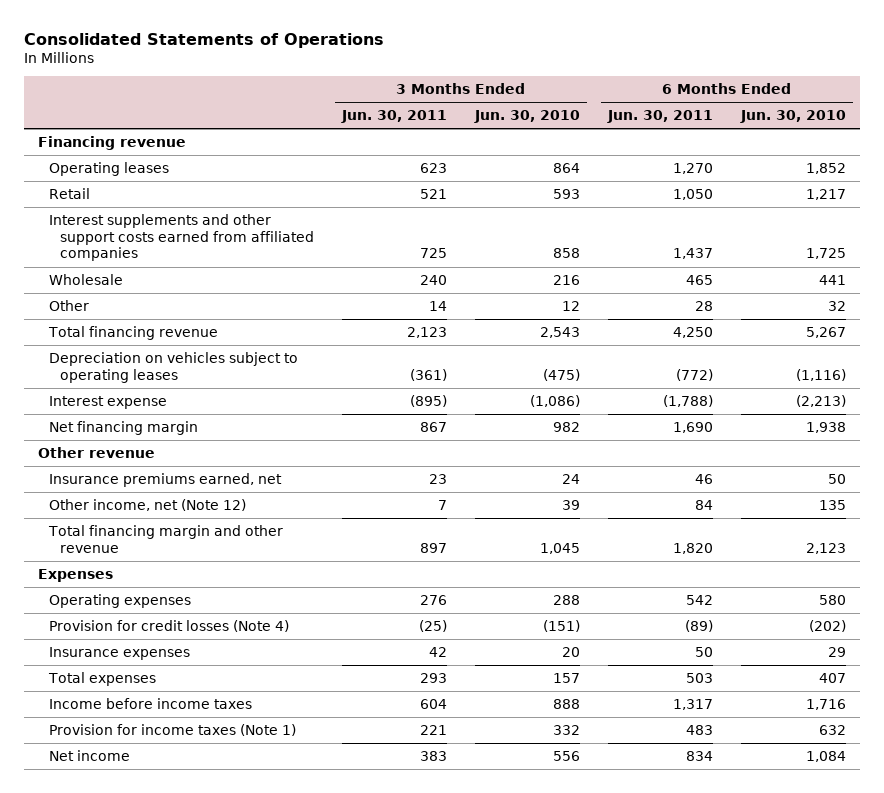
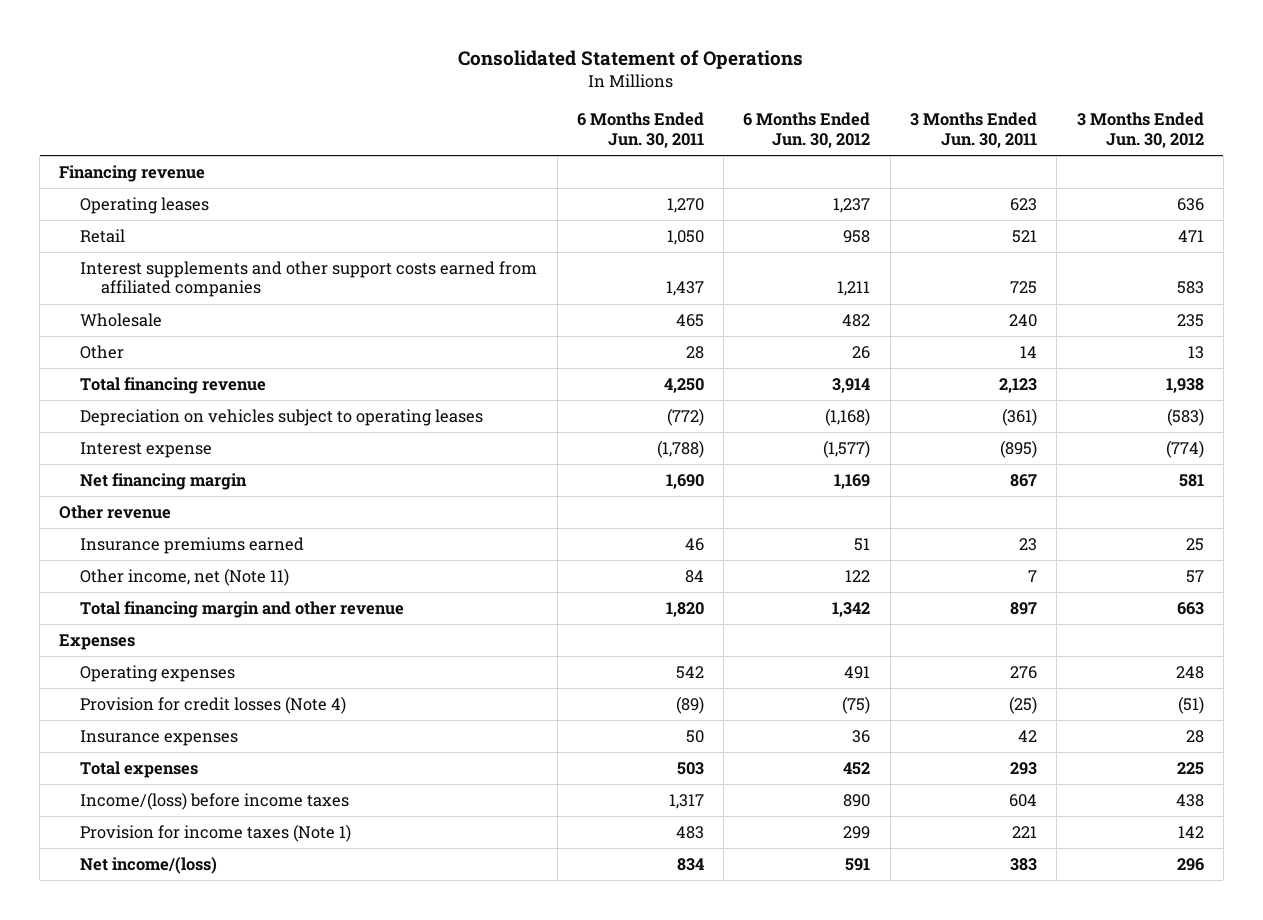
- Consolidated Statements of Operations
+ Consolidated Statement of Operations
- | 3 Months Ended Jun. 30, 2011 | 3 Months Ended Jun. 30, 2010 | 6 Months Ended Jun. 30, 2011 | 6 Months Ended Jun. 30, 2010
+ | 6 Months Ended Jun. 30, 2011 | 6 Months Ended Jun. 30, 2012 | 3 Months Ended Jun. 30, 2011 | 3 Months Ended Jun. 30, 2012
- Insurance premiums earned, net | 23 | 24 | 46 | 50
- Other income, net (Note 12) | 7 | 39 | 84 | 135
+ Insurance premiums earned | 46 | 51 | 23 | 25
+ Other income, net (Note 11) | 84 | 122 | 7 | 57
- Income before income taxes | 604 | 888 | 1,317 | 1,716
+ Income/(loss) before income taxes | 1,317 | 890 | 604 | 438
- Net income | 383 | 556 | 834 | 1,084
+ Net income/(loss) | 834 | 591 | 383 | 296

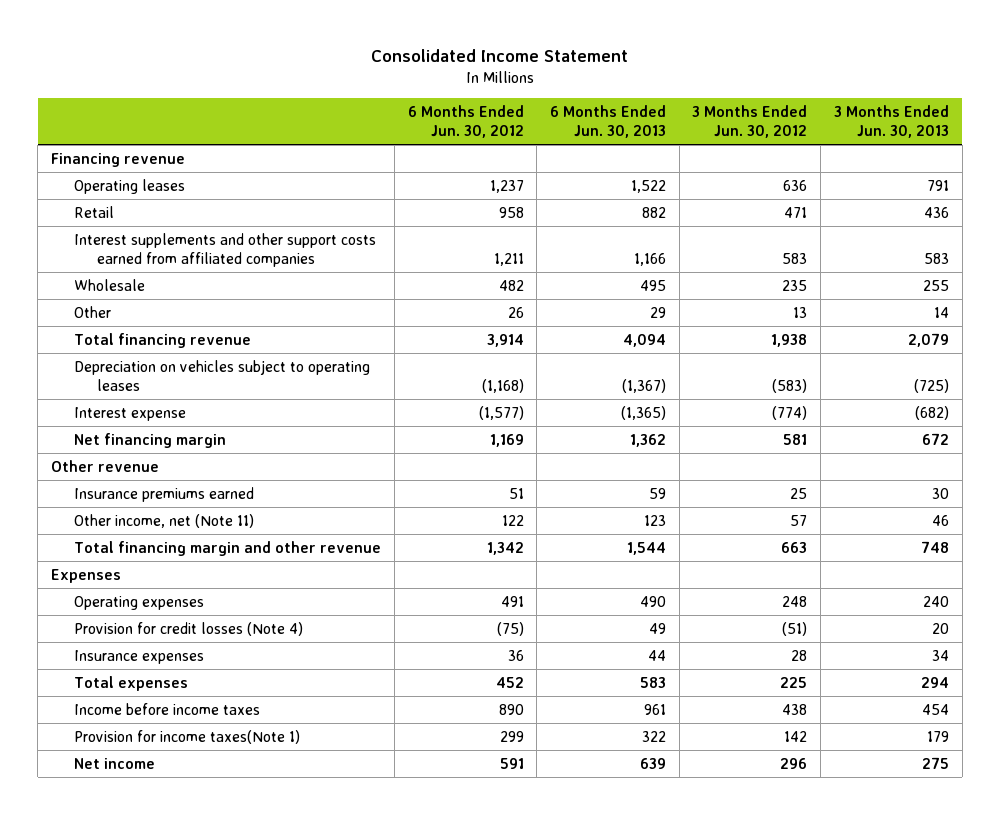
- Consolidated Statement of Operations
+ Consolidated Income Statement
- | 6 Months Ended Jun. 30, 2011 | 6 Months Ended Jun. 30, 2012 | 3 Months Ended Jun. 30, 2011 | 3 Months Ended Jun. 30, 2012
+ | 6 Months Ended Jun. 30, 2012 | 6 Months Ended Jun. 30, 2013 | 3 Months Ended Jun. 30, 2012 | 3 Months Ended Jun. 30, 2013
- Income/(loss) before income taxes | 1,317 | 890 | 604 | 438
- Provision for income taxes (Note 1) | 483 | 299 | 221 | 142
- Net income/(loss) | 834 | 591 | 383 | 296
+ Income before income taxes | 890 | 961 | 438 | 454
+ Provision for income taxes(Note 1) | 299 | 322 | 142 | 179
+ Net income | 591 | 639 | 296 | 275

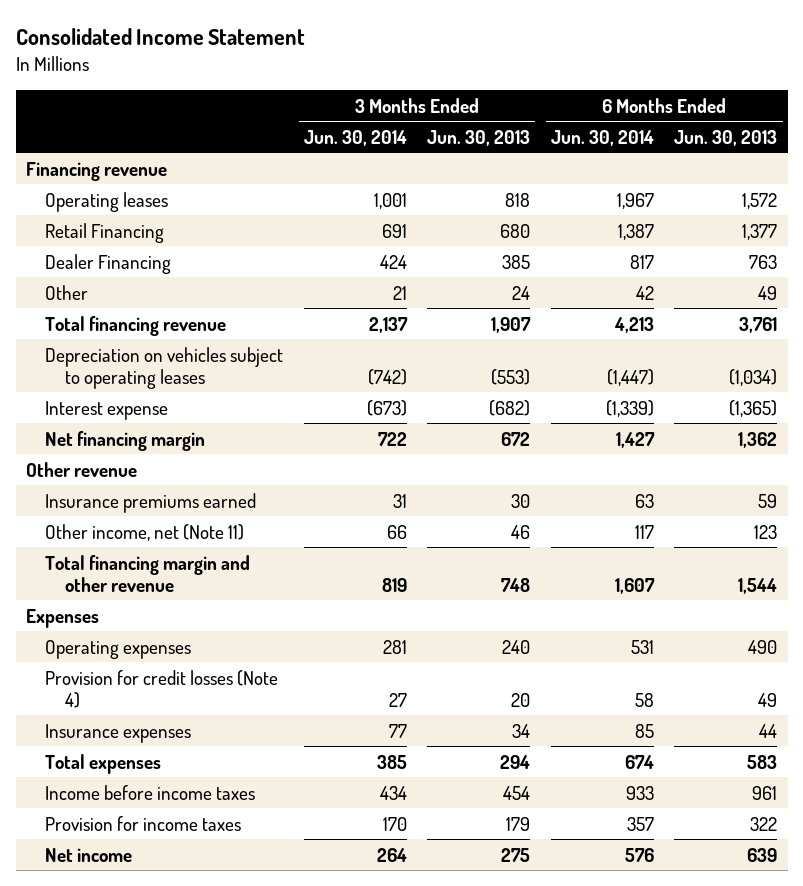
- | 6 Months Ended Jun. 30, 2012 | 6 Months Ended Jun. 30, 2013 | 3 Months Ended Jun. 30, 2012 | 3 Months Ended Jun. 30, 2013
+ | 3 Months Ended Jun. 30, 2014 | 3 Months Ended Jun. 30, 2013 | 6 Months Ended Jun. 30, 2014 | 6 Months Ended Jun. 30, 2013
- Operating leases | 1,237 | 1,522 | 636 | 791
- Retail | 958 | 882 | 471 | 436
- Interest supplements and other support costs earned from affiliated companies | 1,211 | 1,166 | 583 | 583
- Wholesale | 482 | 495 | 235 | 255
- Other | 26 | 29 | 13 | 14
- Total financing revenue | 3,914 | 4,094 | 1,938 | 2,079
- Depreciation on vehicles subject to operating leases | (1,168) | (1,367) | (583) | (725)
+ Operating leases | 1,001 | 818 | 1,967 | 1,572
+ Retail Financing | 691 | 680 | 1,387 | 1,377
+ Dealer Financing | 424 | 385 | 817 | 763
+ Other | 21 | 24 | 42 | 49
+ Total financing revenue | 2,137 | 1,907 | 4,213 | 3,761
+ Depreciation on vehicles subject to operating leases | (742) | (553) | (1,447) | (1,034)
- Provision for income taxes(Note 1) | 299 | 322 | 142 | 179
+ Provision for income taxes | 170 | 179 | 357 | 322

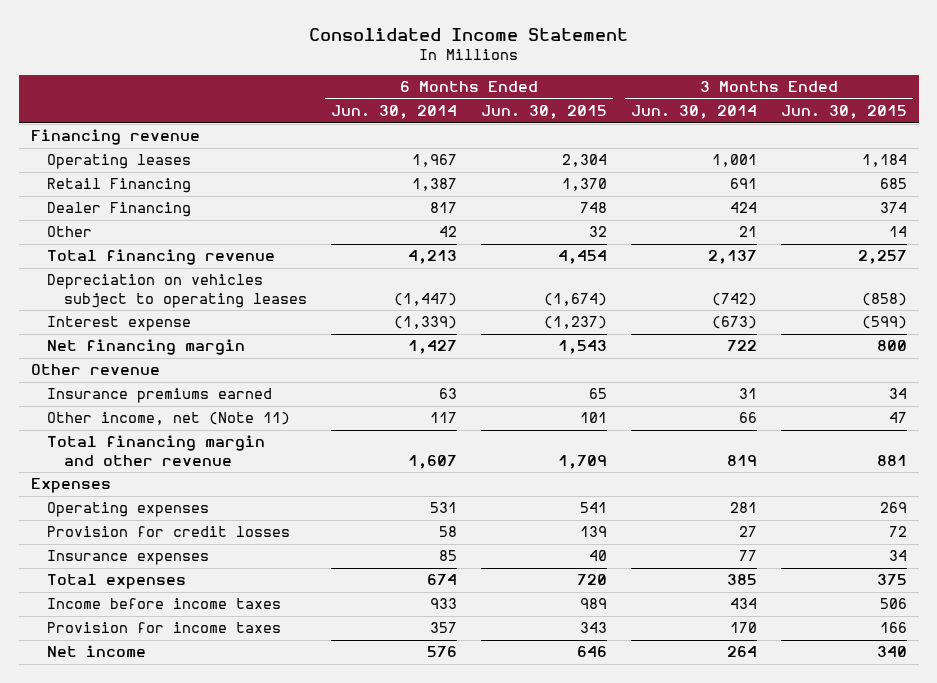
- | 3 Months Ended Jun. 30, 2014 | 3 Months Ended Jun. 30, 2013 | 6 Months Ended Jun. 30, 2014 | 6 Months Ended Jun. 30, 2013
+ | 6 Months Ended Jun. 30, 2014 | 6 Months Ended Jun. 30, 2015 | 3 Months Ended Jun. 30, 2014 | 3 Months Ended Jun. 30, 2015
- Provision for credit losses (Note 4) | 27 | 20 | 58 | 49
+ Provision for credit losses | 58 | 139 | 27 | 72

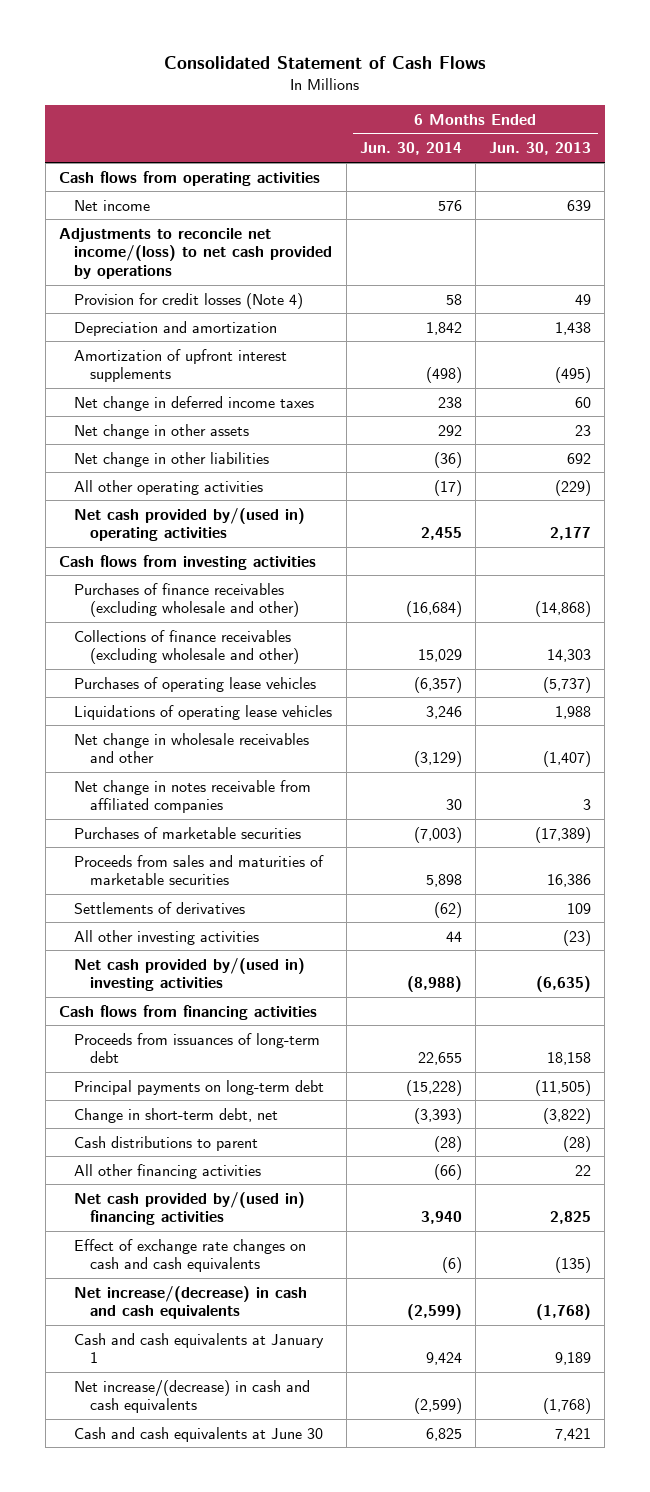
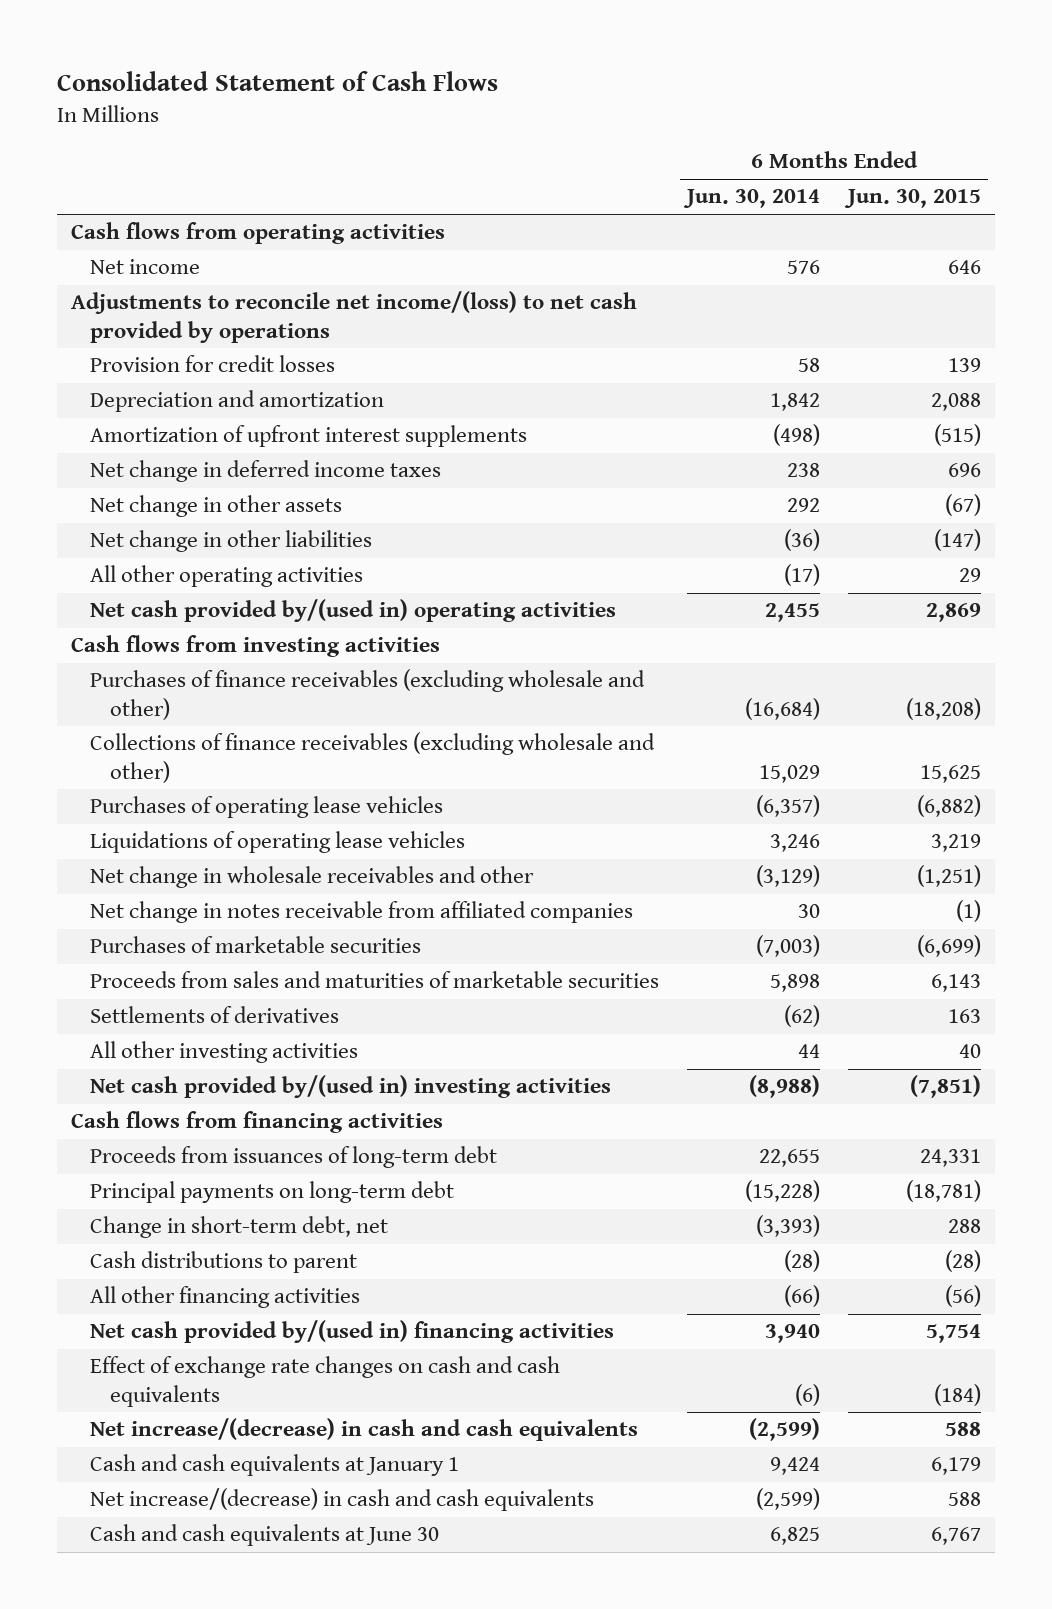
- | 6 Months Ended Jun. 30, 2014 | 6 Months Ended Jun. 30, 2013
+ | 6 Months Ended Jun. 30, 2014 | 6 Months Ended Jun. 30, 2015
- Provision for credit losses (Note 4) | 58 | 49
+ Provision for credit losses | 58 | 139

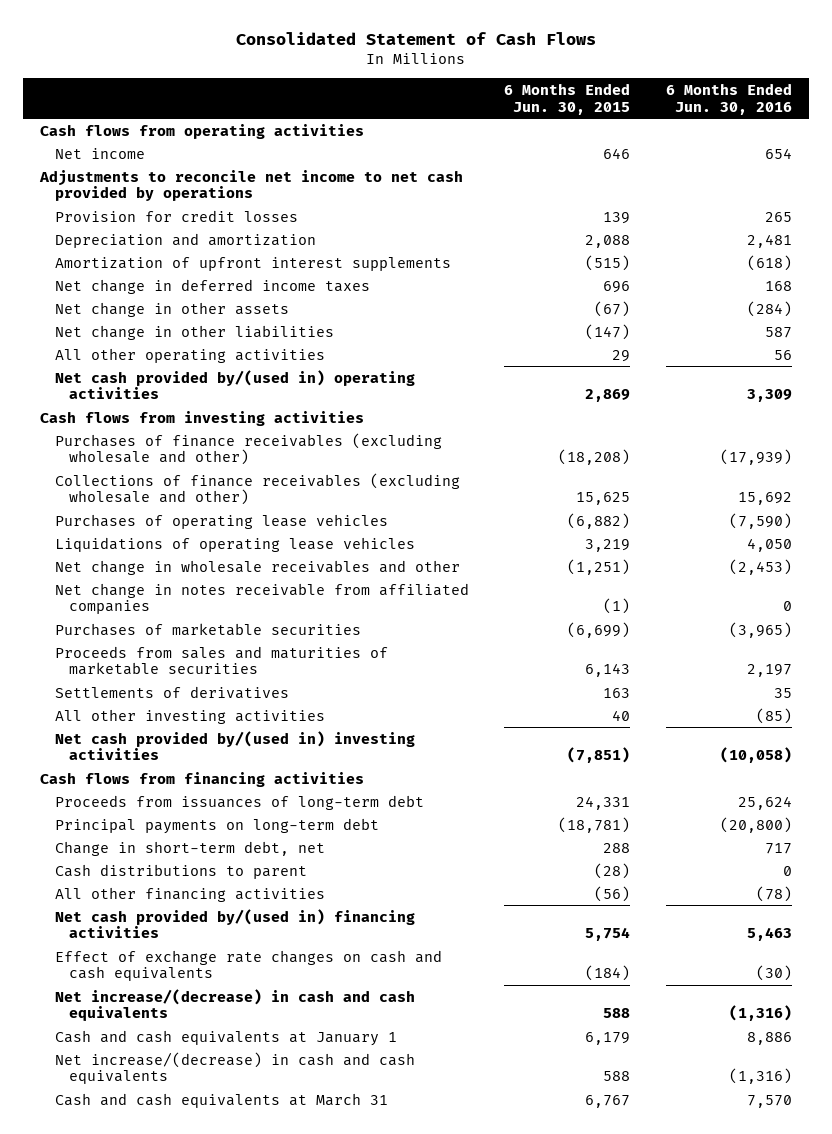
- | 6 Months Ended Jun. 30, 2014 | 6 Months Ended Jun. 30, 2015
+ | 6 Months Ended Jun. 30, 2015 | 6 Months Ended Jun. 30, 2016
- Adjustments to reconcile net income/(loss) to net cash provided by operations
+ Adjustments to reconcile net income to net cash provided by operations
- Cash and cash equivalents at June 30 | 6,825 | 6,767
+ Cash and cash equivalents at March 31 | 6,767 | 7,570

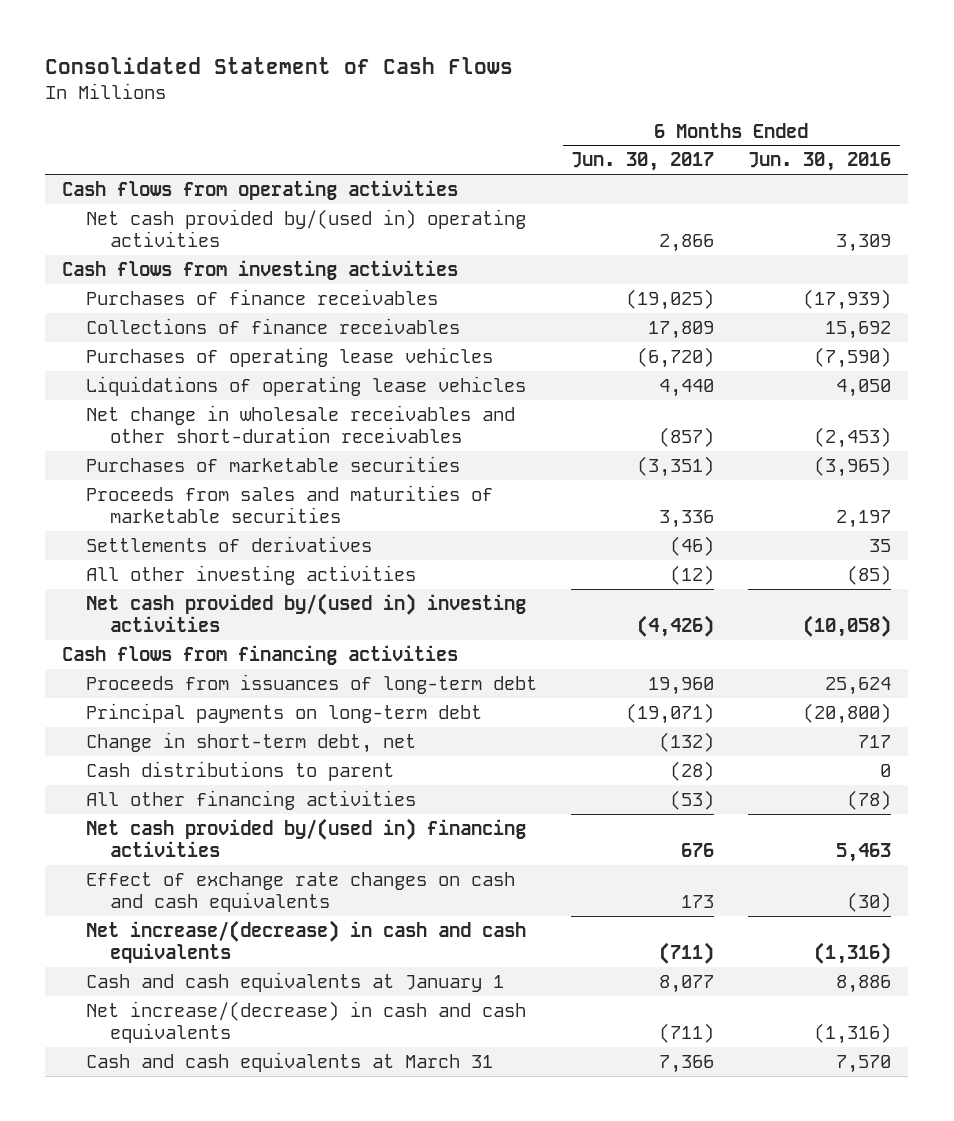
- | 6 Months Ended Jun. 30, 2015 | 6 Months Ended Jun. 30, 2016
+ | 6 Months Ended Jun. 30, 2017 | 6 Months Ended Jun. 30, 2016
- Net income | 646 | 654
- Adjustments to reconcile net income to net cash provided by operations
- Provision for credit losses | 139 | 265
- Depreciation and amortization | 2,088 | 2,481
- Amortization of upfront interest supplements | (515) | (618)
- Net change in deferred income taxes | 696 | 168
- Net change in other assets | (67) | (284)
- Net change in other liabilities | (147) | 587
- All other operating activities | 29 | 56
- Purchases of finance receivables (excluding wholesale and other) | (18,208) | (17,939)
- Collections of finance receivables (excluding wholesale and other) | 15,625 | 15,692
+ Purchases of finance receivables | (19,025) | (17,939)
+ Collections of finance receivables | 17,809 | 15,692
- Net change in wholesale receivables and other | (1,251) | (2,453)
- Net change in notes receivable from affiliated companies | (1) | 0
+ Net change in wholesale receivables and other short-duration receivables | (857) | (2,453)

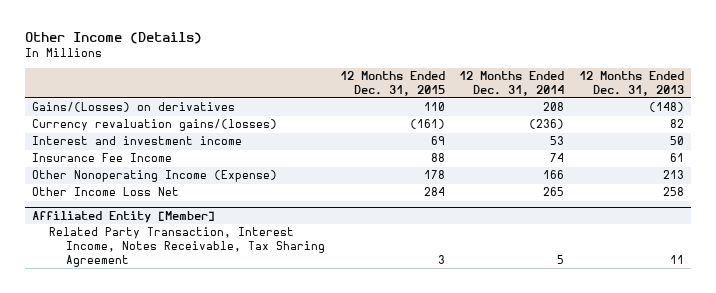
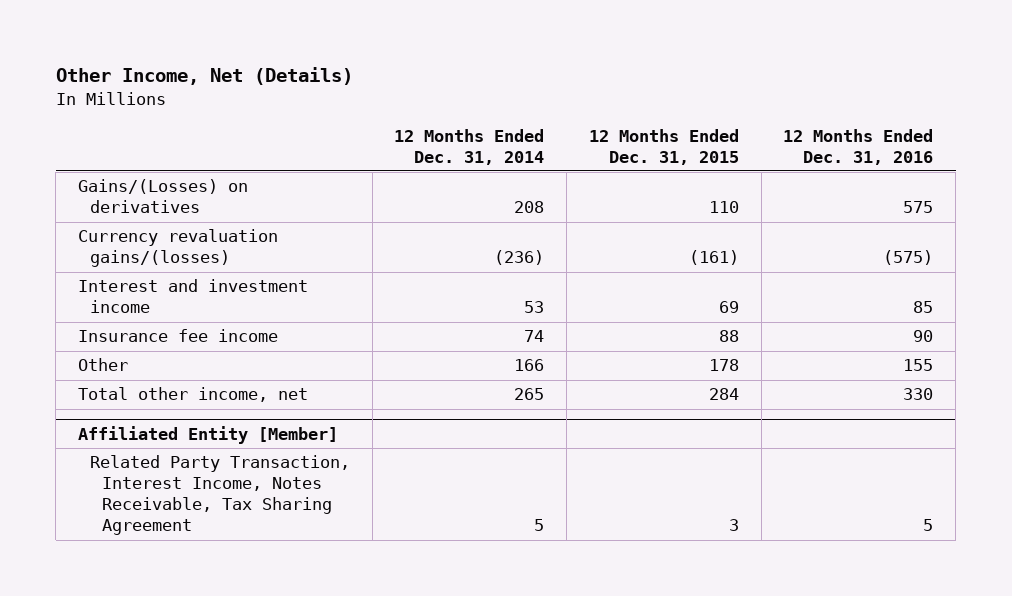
- Other Income (Details)
+ Other Income, Net (Details)
- | 12 Months Ended Dec. 31, 2015 | 12 Months Ended Dec. 31, 2014 | 12 Months Ended Dec. 31, 2013
+ | 12 Months Ended Dec. 31, 2014 | 12 Months Ended Dec. 31, 2015 | 12 Months Ended Dec. 31, 2016
- Insurance Fee Income | 88 | 74 | 61
- Other Nonoperating Income (Expense) | 178 | 166 | 213
- Other Income Loss Net | 284 | 265 | 258
+ Insurance fee income | 74 | 88 | 90
+ Other | 166 | 178 | 155
+ Total other income, net | 265 | 284 | 330

